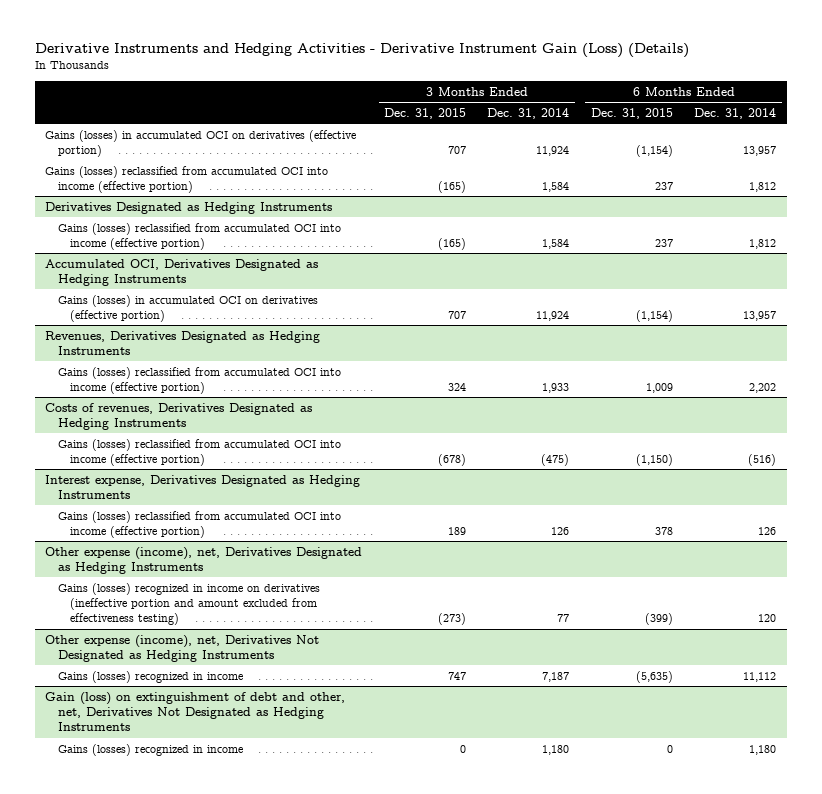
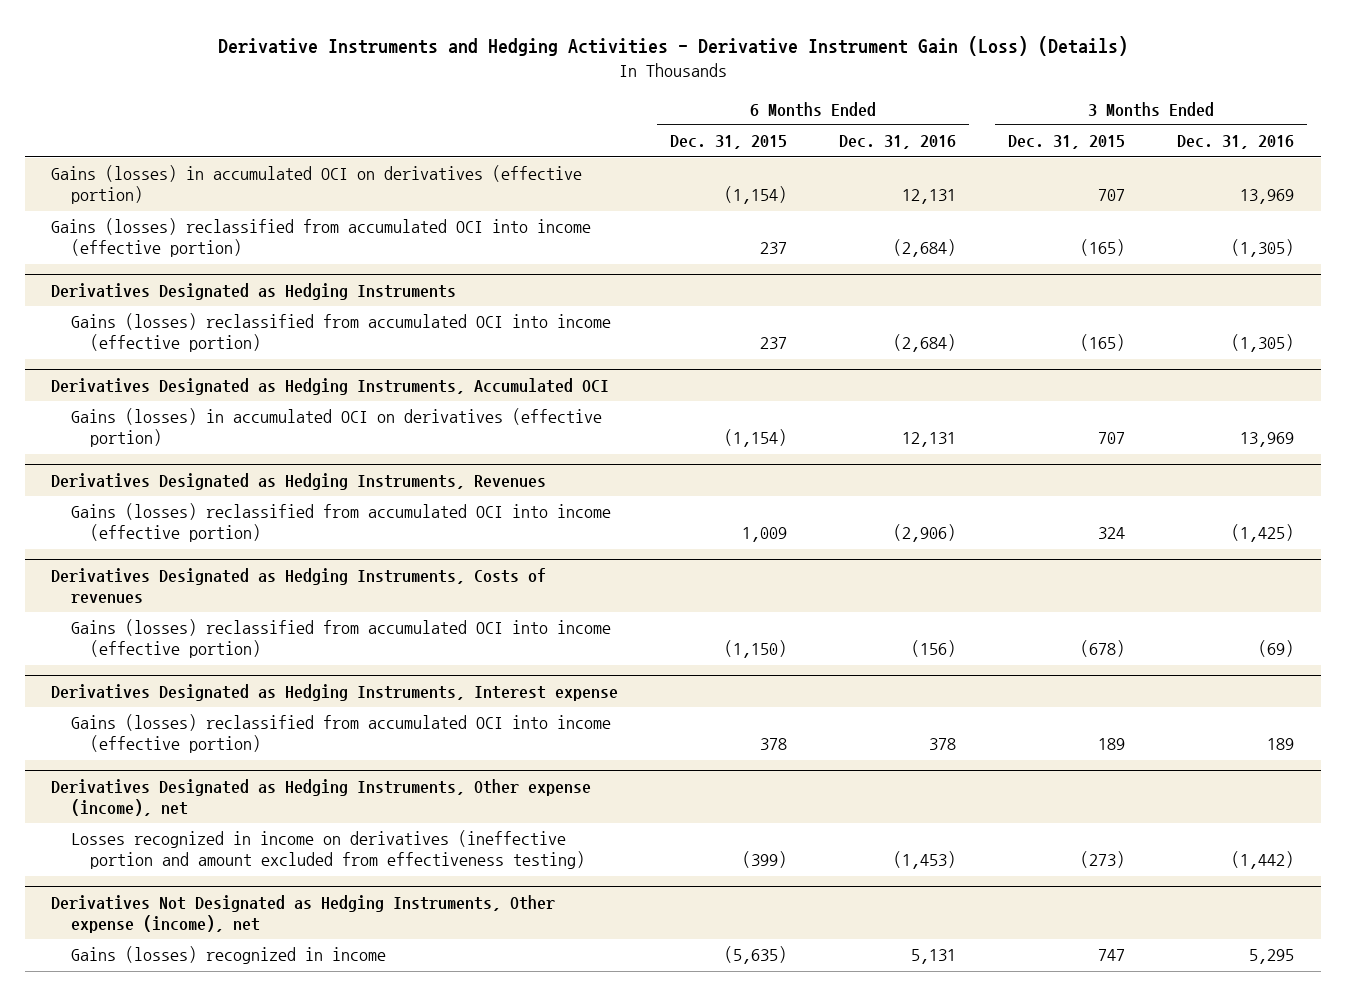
- | 3 Months Ended Dec. 31, 2015 | 3 Months Ended Dec. 31, 2014 | 6 Months Ended Dec. 31, 2015 | 6 Months Ended Dec. 31, 2014
+ | 6 Months Ended Dec. 31, 2015 | 6 Months Ended Dec. 31, 2016 | 3 Months Ended Dec. 31, 2015 | 3 Months Ended Dec. 31, 2016
- Accumulated OCI, Derivatives Designated as Hedging Instruments
+ Derivatives Designated as Hedging Instruments, Accumulated OCI
- Revenues, Derivatives Designated as Hedging Instruments
+ Derivatives Designated as Hedging Instruments, Revenues
- Costs of revenues, Derivatives Designated as Hedging Instruments
+ Derivatives Designated as Hedging Instruments, Costs of revenues
- Interest expense, Derivatives Designated as Hedging Instruments
+ Derivatives Designated as Hedging Instruments, Interest expense
- Other expense (income), net, Derivatives Designated as Hedging Instruments
- Gains (losses) recognized in income on derivatives (ineffective portion and amount excluded from effectiveness testing) | (273) | 77 | (399) | 120
- Other expense (income), net, Derivatives Not Designated as Hedging Instruments
+ Derivatives Designated as Hedging Instruments, Other expense (income), net
+ Losses recognized in income on derivatives (ineffective portion and amount excluded from effectiveness testing) | (399) | (1,453) | (273) | (1,442)
+ Derivatives Not Designated as Hedging Instruments, Other expense (income), net
- Gain (loss) on extinguishment of debt and other, net, Derivatives Not Designated as Hedging Instruments
- Gains (losses) recognized in income | 0 | 1,180 | 0 | 1,180

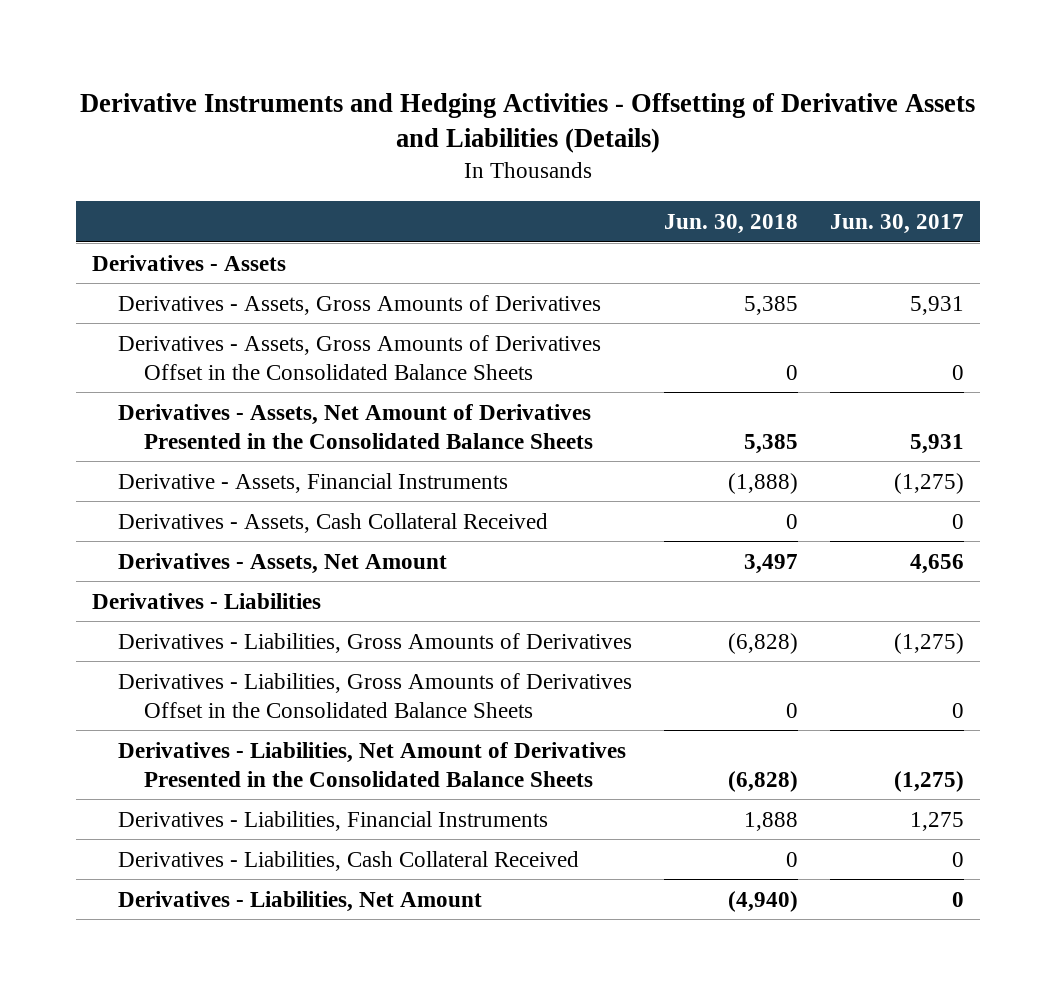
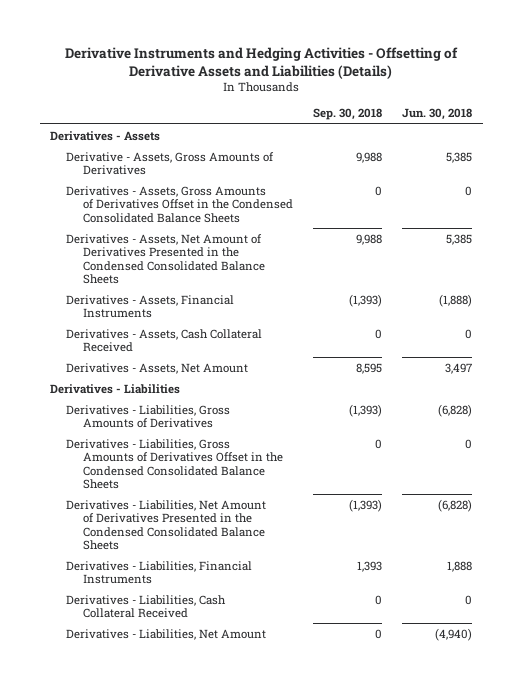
- | Jun. 30, 2018 | Jun. 30, 2017
+ | Sep. 30, 2018 | Jun. 30, 2018
- Derivatives - Assets, Gross Amounts of Derivatives | 5,385 | 5,931
- Derivatives - Assets, Gross Amounts of Derivatives Offset in the Consolidated Balance Sheets | 0 | 0
- Derivatives - Assets, Net Amount of Derivatives Presented in the Consolidated Balance Sheets | 5,385 | 5,931
- Derivative - Assets, Financial Instruments | (1,888) | (1,275)
+ Derivative - Assets, Gross Amounts of Derivatives | 9,988 | 5,385
+ Derivatives - Assets, Gross Amounts of Derivatives Offset in the Condensed Consolidated Balance Sheets | 0 | 0
+ Derivatives - Assets, Net Amount of Derivatives Presented in the Condensed Consolidated Balance Sheets | 9,988 | 5,385
+ Derivatives - Assets, Financial Instruments | (1,393) | (1,888)
- Derivatives - Liabilities, Gross Amounts of Derivatives Offset in the Consolidated Balance Sheets | 0 | 0
- Derivatives - Liabilities, Net Amount of Derivatives Presented in the Consolidated Balance Sheets | (6,828) | (1,275)
+ Derivatives - Liabilities, Gross Amounts of Derivatives Offset in the Condensed Consolidated Balance Sheets | 0 | 0
+ Derivatives - Liabilities, Net Amount of Derivatives Presented in the Condensed Consolidated Balance Sheets | (1,393) | (6,828)

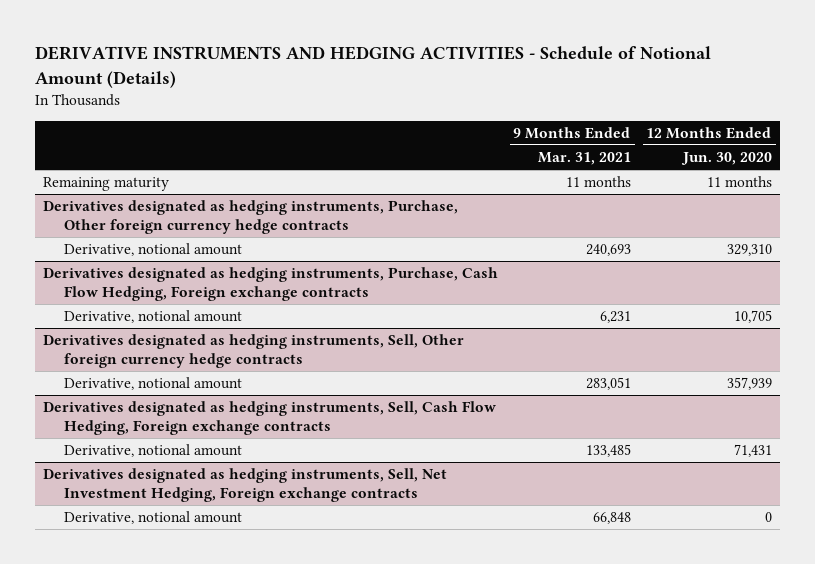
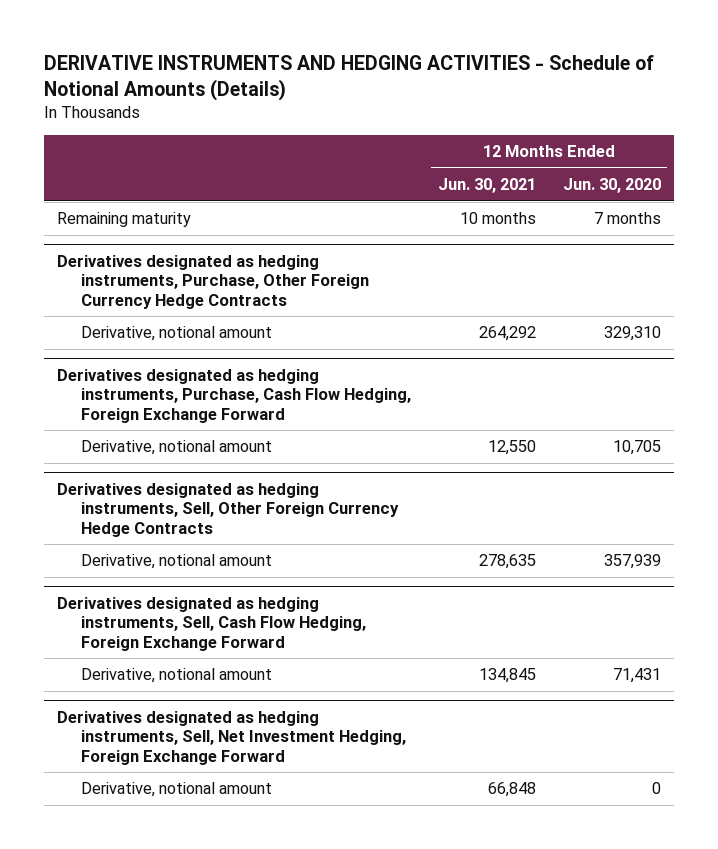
- DERIVATIVE INSTRUMENTS AND HEDGING ACTIVITIES - Schedule of Notional Amount (Details)
+ DERIVATIVE INSTRUMENTS AND HEDGING ACTIVITIES - Schedule of Notional Amounts (Details)
- | 9 Months Ended Mar. 31, 2021 | 12 Months Ended Jun. 30, 2020
+ | 12 Months Ended Jun. 30, 2021 | 12 Months Ended Jun. 30, 2020
- Remaining maturity | 11 months | 11 months
- Derivatives designated as hedging instruments, Purchase, Other foreign currency hedge contracts
+ Remaining maturity | 10 months | 7 months
+ Derivatives designated as hedging instruments, Purchase, Other Foreign Currency Hedge Contracts
- Derivatives designated as hedging instruments, Purchase, Cash Flow Hedging, Foreign exchange contracts
+ Derivatives designated as hedging instruments, Purchase, Cash Flow Hedging, Foreign Exchange Forward
- Derivatives designated as hedging instruments, Sell, Other foreign currency hedge contracts
+ Derivatives designated as hedging instruments, Sell, Other Foreign Currency Hedge Contracts
- Derivatives designated as hedging instruments, Sell, Cash Flow Hedging, Foreign exchange contracts
+ Derivatives designated as hedging instruments, Sell, Cash Flow Hedging, Foreign Exchange Forward
- Derivatives designated as hedging instruments, Sell, Net Investment Hedging, Foreign exchange contracts
+ Derivatives designated as hedging instruments, Sell, Net Investment Hedging, Foreign Exchange Forward

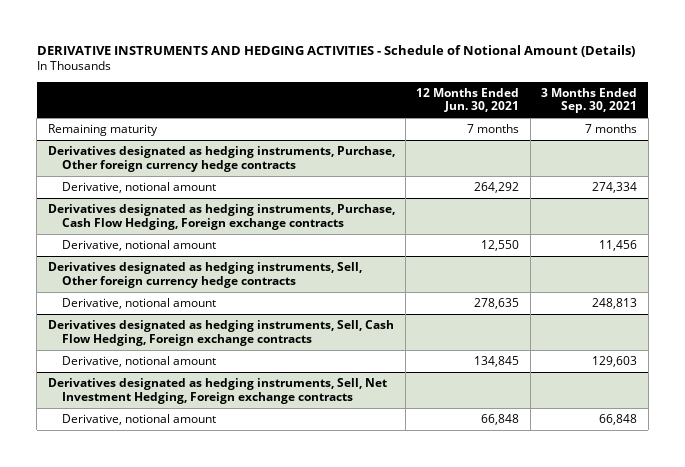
- DERIVATIVE INSTRUMENTS AND HEDGING ACTIVITIES - Schedule of Notional Amounts (Details)
+ DERIVATIVE INSTRUMENTS AND HEDGING ACTIVITIES - Schedule of Notional Amount (Details)
- | 12 Months Ended Jun. 30, 2021 | 12 Months Ended Jun. 30, 2020
+ | 12 Months Ended Jun. 30, 2021 | 3 Months Ended Sep. 30, 2021
- Remaining maturity | 10 months | 7 months
- Derivatives designated as hedging instruments, Purchase, Other Foreign Currency Hedge Contracts
+ Remaining maturity | 7 months | 7 months
+ Derivatives designated as hedging instruments, Purchase, Other foreign currency hedge contracts
- Derivatives designated as hedging instruments, Purchase, Cash Flow Hedging, Foreign Exchange Forward
+ Derivatives designated as hedging instruments, Purchase, Cash Flow Hedging, Foreign exchange contracts
- Derivatives designated as hedging instruments, Sell, Other Foreign Currency Hedge Contracts
+ Derivatives designated as hedging instruments, Sell, Other foreign currency hedge contracts
- Derivatives designated as hedging instruments, Sell, Cash Flow Hedging, Foreign Exchange Forward
+ Derivatives designated as hedging instruments, Sell, Cash Flow Hedging, Foreign exchange contracts
- Derivatives designated as hedging instruments, Sell, Net Investment Hedging, Foreign Exchange Forward
+ Derivatives designated as hedging instruments, Sell, Net Investment Hedging, Foreign exchange contracts

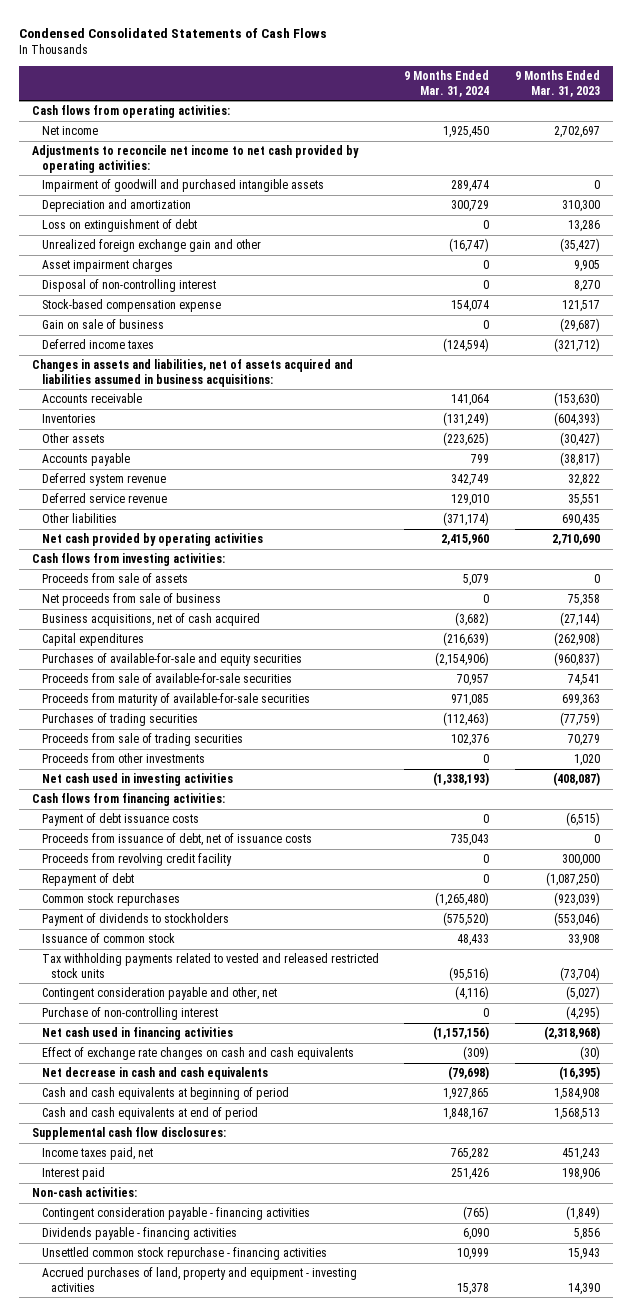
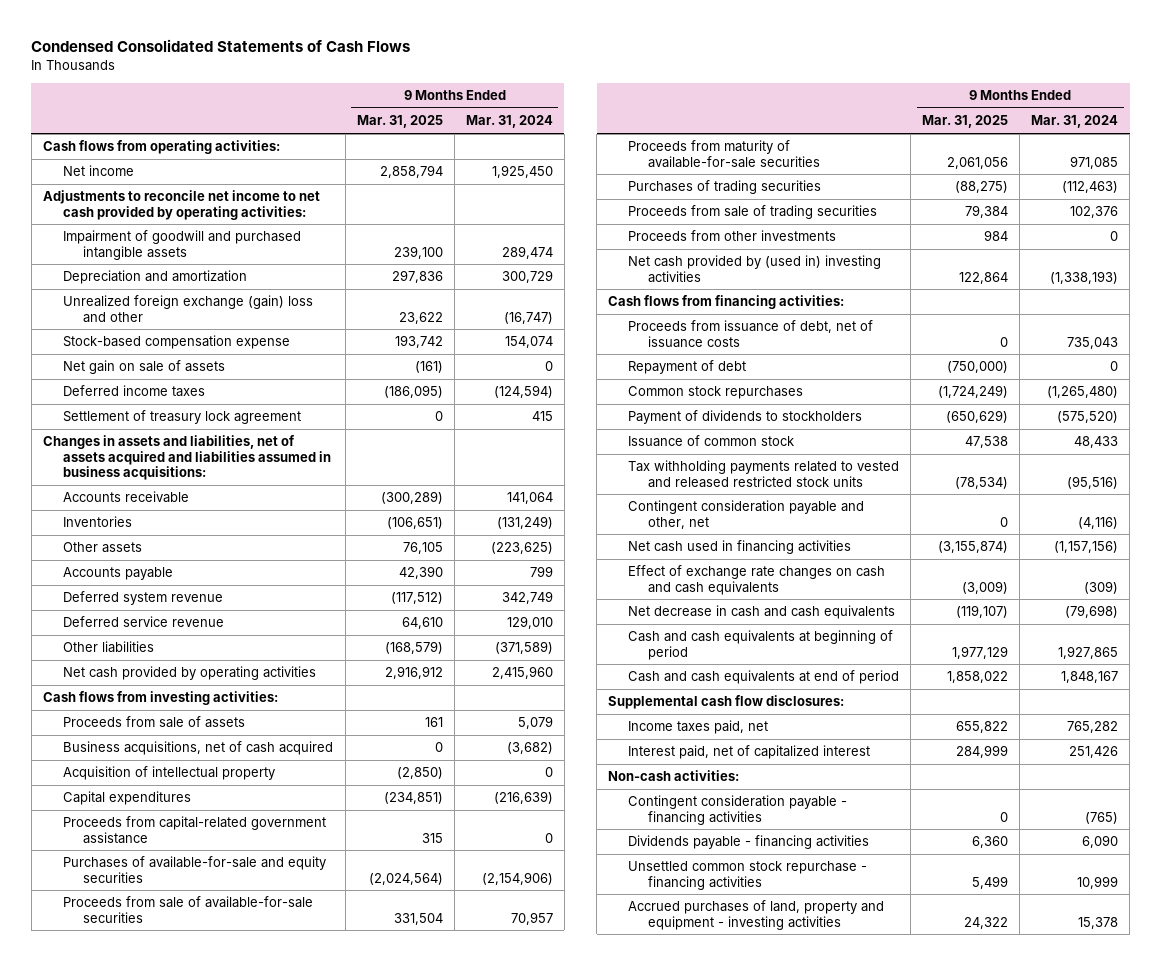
- | 9 Months Ended Mar. 31, 2024 | 9 Months Ended Mar. 31, 2023
+ | 9 Months Ended Mar. 31, 2025 | 9 Months Ended Mar. 31, 2024
- Loss on extinguishment of debt | 0 | 13,286
- Unrealized foreign exchange gain and other | (16,747) | (35,427)
- Asset impairment charges | 0 | 9,905
- Disposal of non-controlling interest | 0 | 8,270
+ Unrealized foreign exchange (gain) loss and other | 23,622 | (16,747)
- Gain on sale of business | 0 | (29,687)
+ Net gain on sale of assets | (161) | 0
+ Settlement of treasury lock agreement | 0 | 415
- Other liabilities | (371,174) | 690,435
+ Other liabilities | (168,579) | (371,589)
- Net proceeds from sale of business | 0 | 75,358
+ Acquisition of intellectual property | (2,850) | 0
+ Proceeds from capital-related government assistance | 315 | 0
- Net cash used in investing activities | (1,338,193) | (408,087)
+ Net cash provided by (used in) investing activities | 122,864 | (1,338,193)
- Payment of debt issuance costs | 0 | (6,515)
- Proceeds from revolving credit facility | 0 | 300,000
- Purchase of non-controlling interest | 0 | (4,295)
- Interest paid | 251,426 | 198,906
+ Interest paid, net of capitalized interest | 284,999 | 251,426

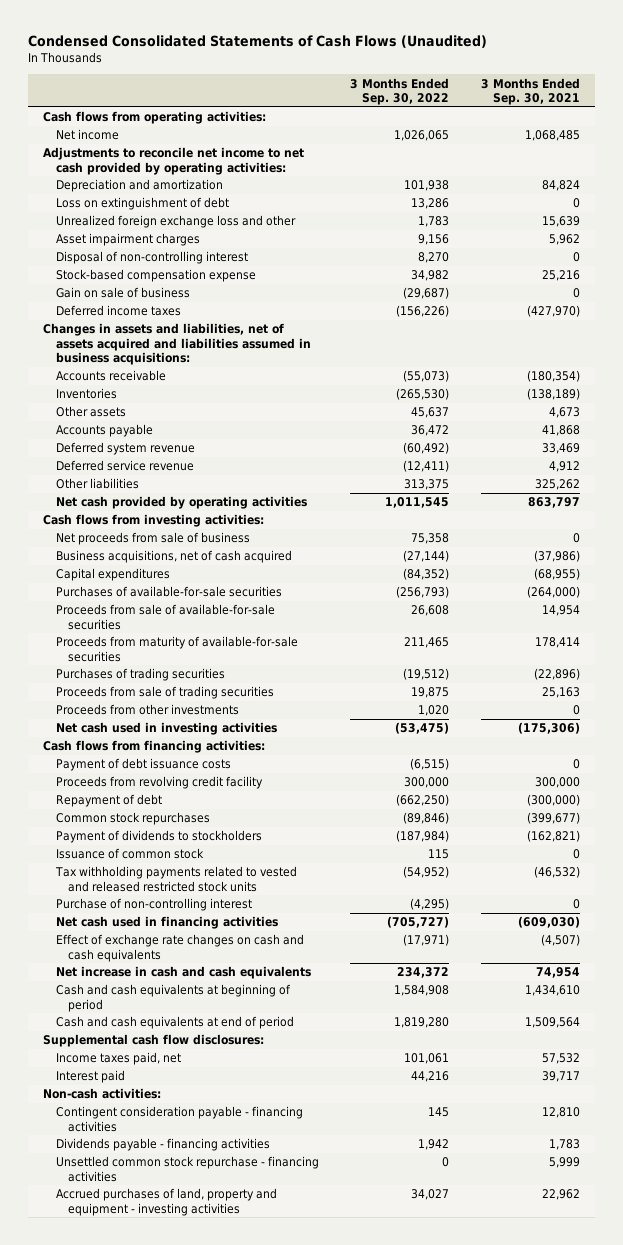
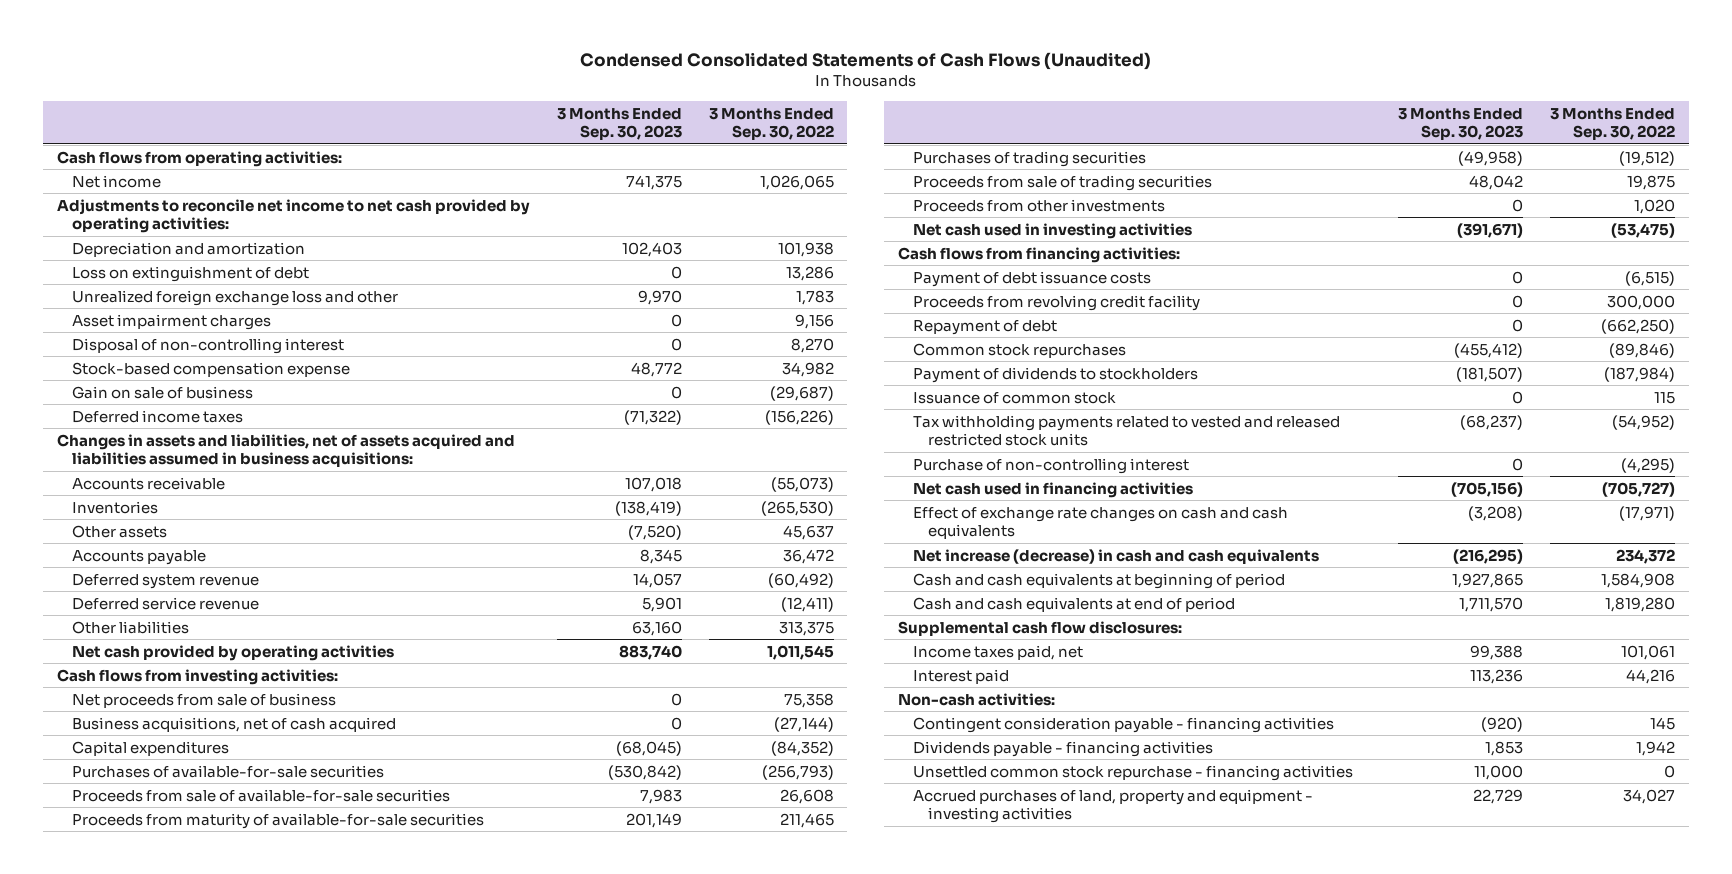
- | 3 Months Ended Sep. 30, 2022 | 3 Months Ended Sep. 30, 2021
+ | 3 Months Ended Sep. 30, 2023 | 3 Months Ended Sep. 30, 2022
- Net increase in cash and cash equivalents | 234,372 | 74,954
+ Net increase (decrease) in cash and cash equivalents | (216,295) | 234,372

